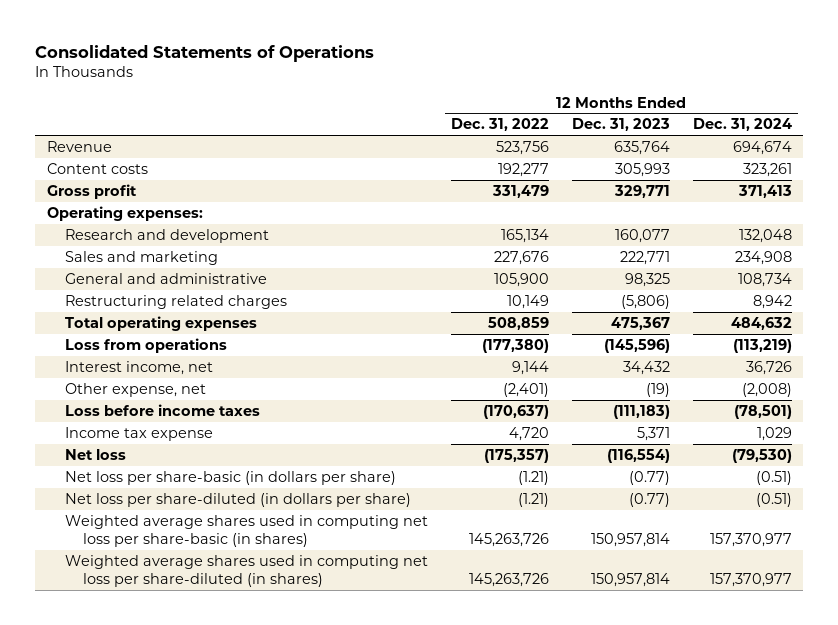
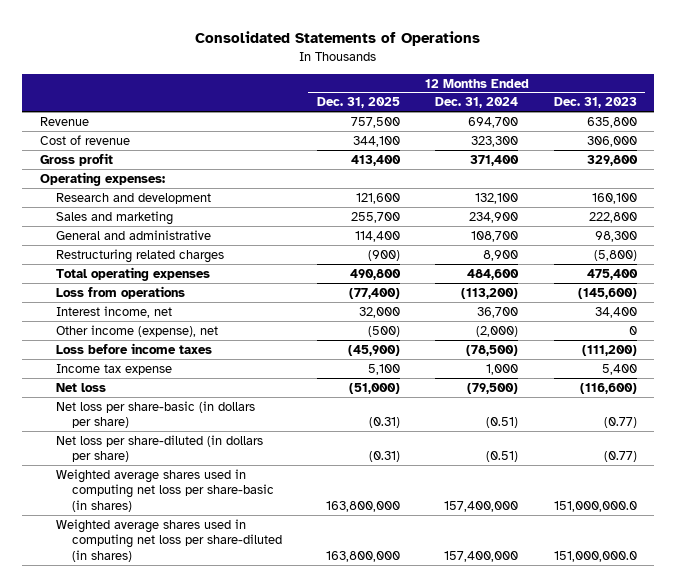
- | 12 Months Ended Dec. 31, 2022 | 12 Months Ended Dec. 31, 2023 | 12 Months Ended Dec. 31, 2024
+ | 12 Months Ended Dec. 31, 2025 | 12 Months Ended Dec. 31, 2024 | 12 Months Ended Dec. 31, 2023
- Revenue | 523,756 | 635,764 | 694,674
- Content costs | 192,277 | 305,993 | 323,261
- Gross profit | 331,479 | 329,771 | 371,413
+ Revenue | 757,500 | 694,700 | 635,800
+ Cost of revenue | 344,100 | 323,300 | 306,000
+ Gross profit | 413,400 | 371,400 | 329,800
- Research and development | 165,134 | 160,077 | 132,048
- Sales and marketing | 227,676 | 222,771 | 234,908
- General and administrative | 105,900 | 98,325 | 108,734
- Restructuring related charges | 10,149 | (5,806) | 8,942
- Total operating expenses | 508,859 | 475,367 | 484,632
- Loss from operations | (177,380) | (145,596) | (113,219)
- Interest income, net | 9,144 | 34,432 | 36,726
- Other expense, net | (2,401) | (19) | (2,008)
- Loss before income taxes | (170,637) | (111,183) | (78,501)
- Income tax expense | 4,720 | 5,371 | 1,029
- Net loss | (175,357) | (116,554) | (79,530)
+ Research and development | 121,600 | 132,100 | 160,100
+ Sales and marketing | 255,700 | 234,900 | 222,800
+ General and administrative | 114,400 | 108,700 | 98,300
+ Restructuring related charges | (900) | 8,900 | (5,800)
+ Total operating expenses | 490,800 | 484,600 | 475,400
+ Loss from operations | (77,400) | (113,200) | (145,600)
+ Interest income, net | 32,000 | 36,700 | 34,400
+ Other income (expense), net | (500) | (2,000) | 0
+ Loss before income taxes | (45,900) | (78,500) | (111,200)
+ Income tax expense | 5,100 | 1,000 | 5,400
+ Net loss | (51,000) | (79,500) | (116,600)
- Weighted average shares used in computing net loss per share-basic (in shares) | 145,263,726 | 150,957,814 | 157,370,977
- Weighted average shares used in computing net loss per share-diluted (in shares) | 145,263,726 | 150,957,814 | 157,370,977
+ Weighted average shares used in computing net loss per share-basic (in shares) | 163,800,000 | 157,400,000 | 151,000,000.0
+ Weighted average shares used in computing net loss per share-diluted (in shares) | 163,800,000 | 157,400,000 | 151,000,000.0

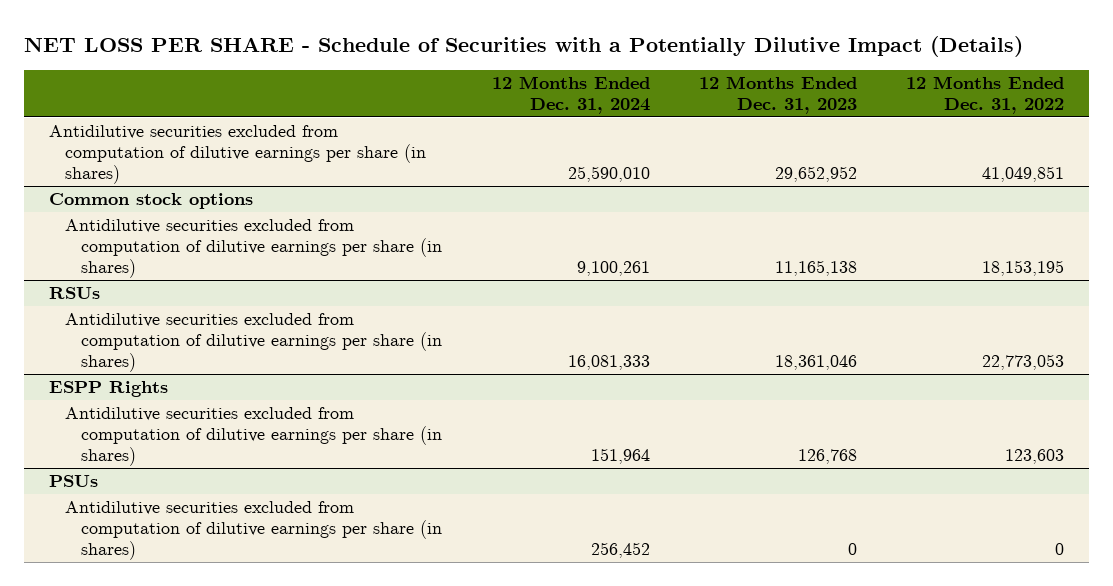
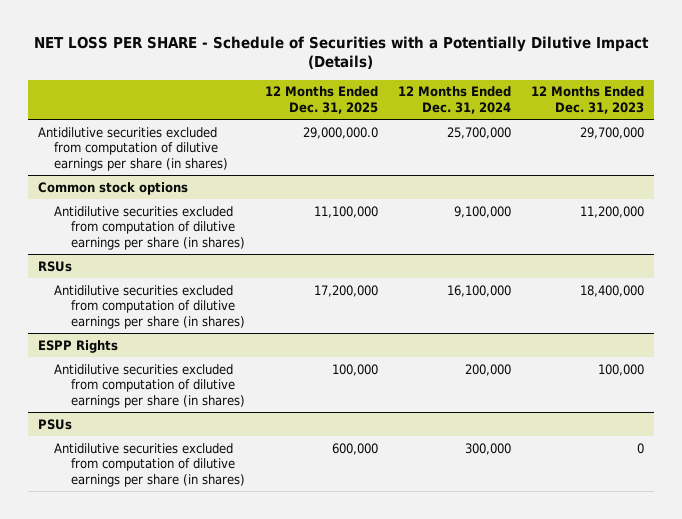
- | 12 Months Ended Dec. 31, 2024 | 12 Months Ended Dec. 31, 2023 | 12 Months Ended Dec. 31, 2022
+ | 12 Months Ended Dec. 31, 2025 | 12 Months Ended Dec. 31, 2024 | 12 Months Ended Dec. 31, 2023
- Antidilutive securities excluded from computation of dilutive earnings per share (in shares) | 25,590,010 | 29,652,952 | 41,049,851
+ Antidilutive securities excluded from computation of dilutive earnings per share (in shares) | 29,000,000.0 | 25,700,000 | 29,700,000
@ Common stock options
- Antidilutive securities excluded from computation of dilutive earnings per share (in shares) | 9,100,261 | 11,165,138 | 18,153,195
+ Antidilutive securities excluded from computation of dilutive earnings per share (in shares) | 11,100,000 | 9,100,000 | 11,200,000
@ RSUs
- Antidilutive securities excluded from computation of dilutive earnings per share (in shares) | 16,081,333 | 18,361,046 | 22,773,053
+ Antidilutive securities excluded from computation of dilutive earnings per share (in shares) | 17,200,000 | 16,100,000 | 18,400,000
@ ESPP Rights
- Antidilutive securities excluded from computation of dilutive earnings per share (in shares) | 151,964 | 126,768 | 123,603
+ Antidilutive securities excluded from computation of dilutive earnings per share (in shares) | 100,000 | 200,000 | 100,000
@ PSUs
- Antidilutive securities excluded from computation of dilutive earnings per share (in shares) | 256,452 | 0 | 0
+ Antidilutive securities excluded from computation of dilutive earnings per share (in shares) | 600,000 | 300,000 | 0

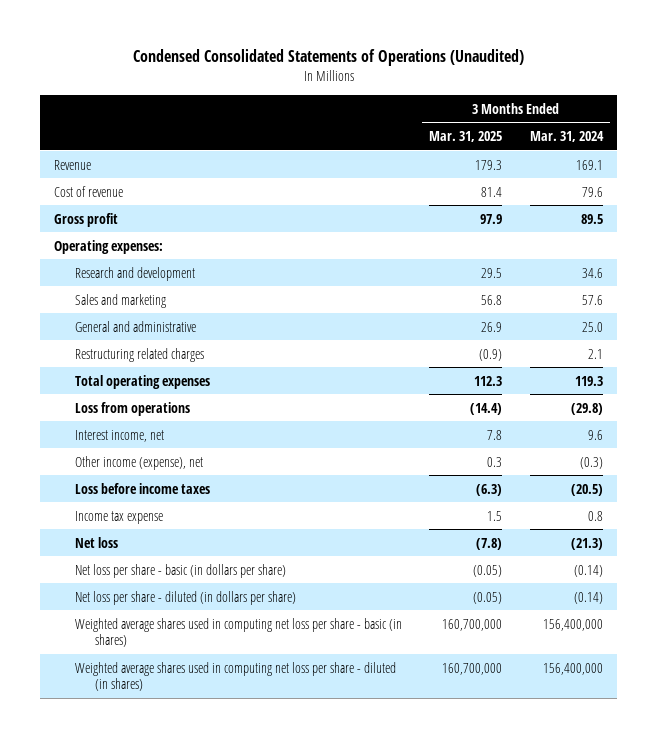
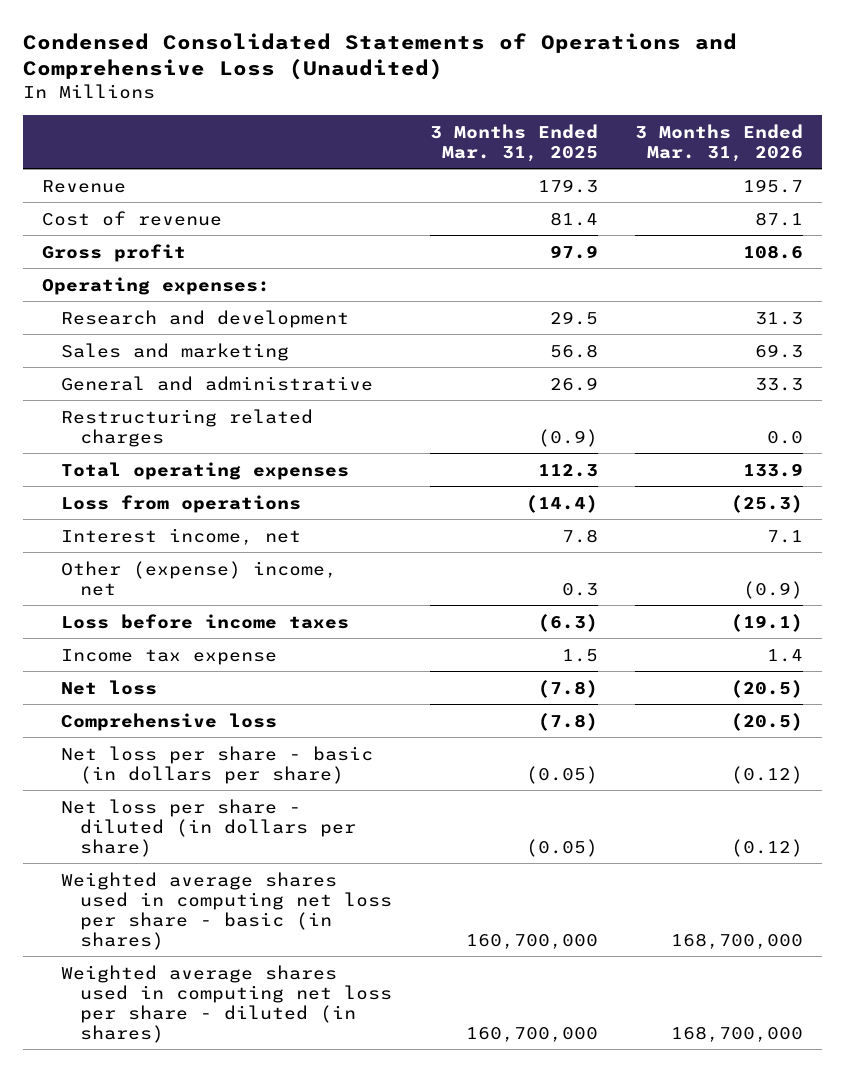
- Condensed Consolidated Statements of Operations (Unaudited)
+ Condensed Consolidated Statements of Operations and Comprehensive Loss (Unaudited)
- | 3 Months Ended Mar. 31, 2025 | 3 Months Ended Mar. 31, 2024
+ | 3 Months Ended Mar. 31, 2025 | 3 Months Ended Mar. 31, 2026
- Other income (expense), net | 0.3 | (0.3)
+ Other (expense) income, net | 0.3 | (0.9)
+ Comprehensive loss | (7.8) | (20.5)

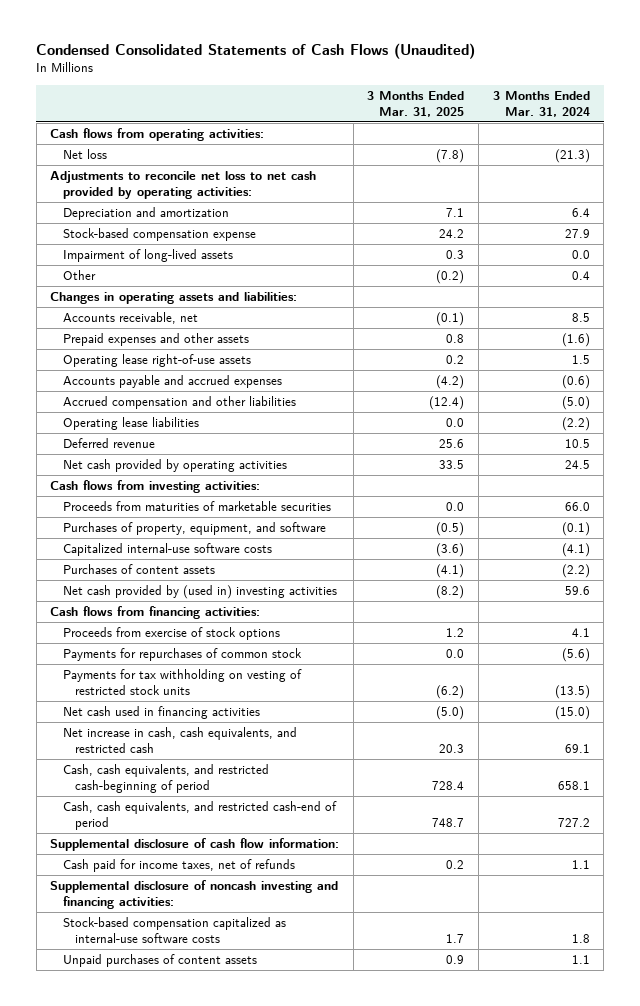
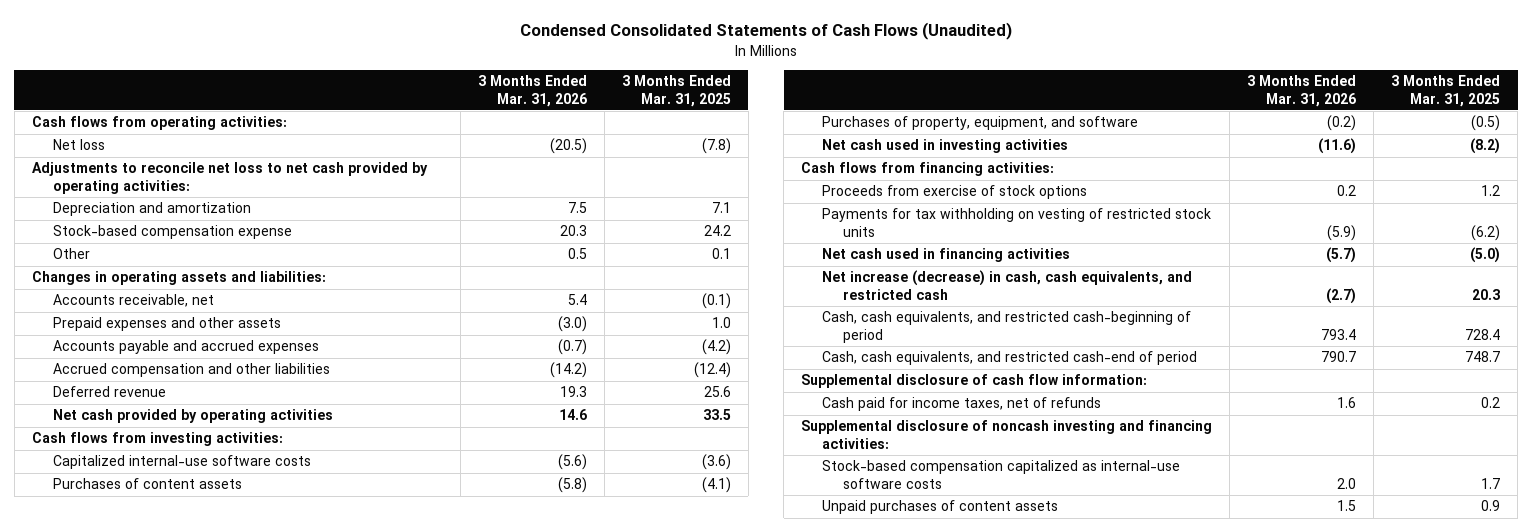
- | 3 Months Ended Mar. 31, 2025 | 3 Months Ended Mar. 31, 2024
+ | 3 Months Ended Mar. 31, 2026 | 3 Months Ended Mar. 31, 2025
- Impairment of long-lived assets | 0.3 | 0.0
- Other | (0.2) | 0.4
+ Other | 0.5 | 0.1
- Prepaid expenses and other assets | 0.8 | (1.6)
- Operating lease right-of-use assets | 0.2 | 1.5
+ Prepaid expenses and other assets | (3.0) | 1.0
- Operating lease liabilities | 0.0 | (2.2)
- Proceeds from maturities of marketable securities | 0.0 | 66.0
- Net cash provided by (used in) investing activities | (8.2) | 59.6
moved down: Purchases of property, equipment, and software | (0.2) | (0.5)
+ Net cash used in investing activities | (11.6) | (8.2)
- Payments for repurchases of common stock | 0.0 | (5.6)
- Net increase in cash, cash equivalents, and restricted cash | 20.3 | 69.1
+ Net increase (decrease) in cash, cash equivalents, and restricted cash | (2.7) | 20.3

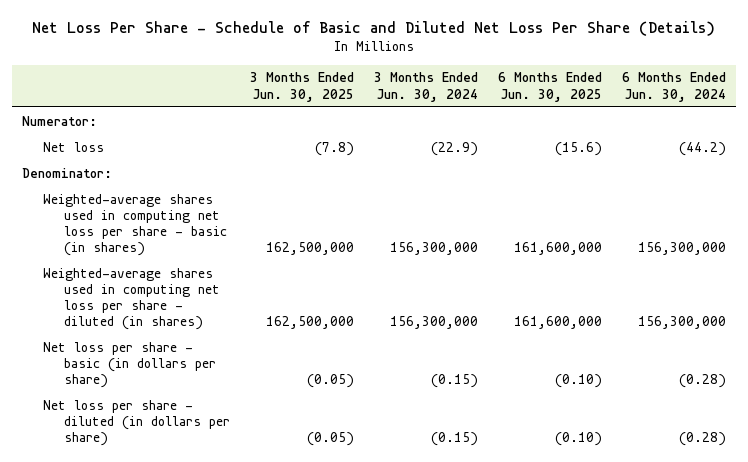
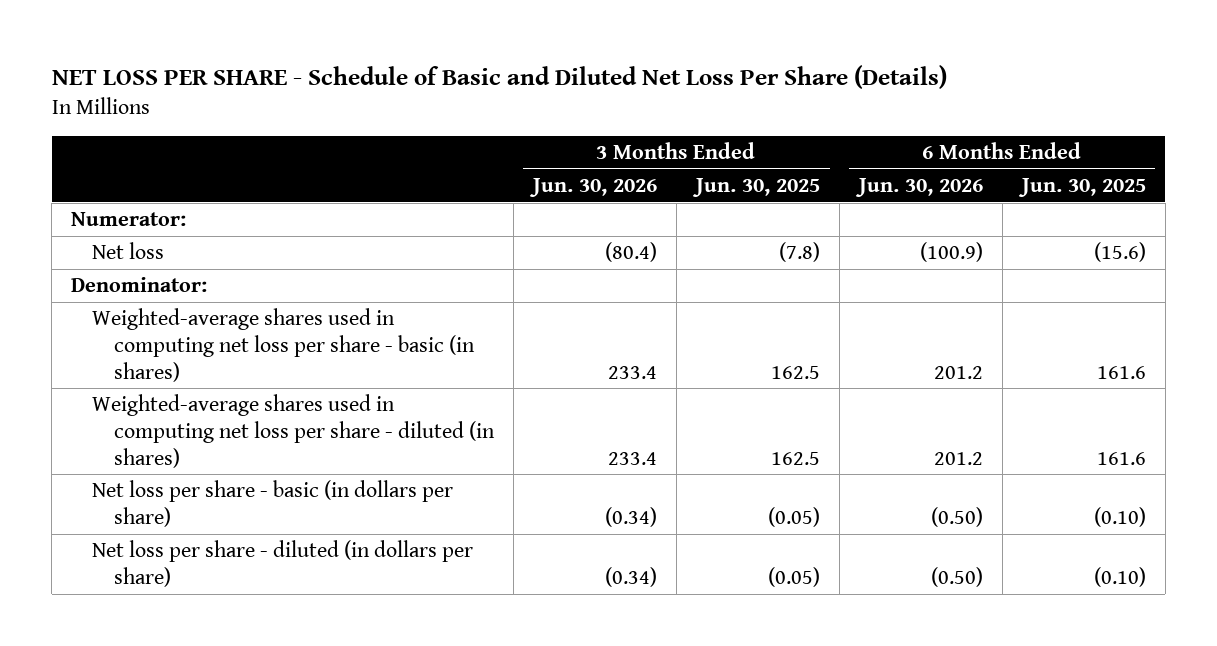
- Net Loss Per Share - Schedule of Basic and Diluted Net Loss Per Share (Details)
+ NET LOSS PER SHARE - Schedule of Basic and Diluted Net Loss Per Share (Details)
- | 3 Months Ended Jun. 30, 2025 | 3 Months Ended Jun. 30, 2024 | 6 Months Ended Jun. 30, 2025 | 6 Months Ended Jun. 30, 2024
+ | 3 Months Ended Jun. 30, 2026 | 3 Months Ended Jun. 30, 2025 | 6 Months Ended Jun. 30, 2026 | 6 Months Ended Jun. 30, 2025
- Weighted-average shares used in computing net loss per share - basic (in shares) | 162,500,000 | 156,300,000 | 161,600,000 | 156,300,000
- Weighted-average shares used in computing net loss per share - diluted (in shares) | 162,500,000 | 156,300,000 | 161,600,000 | 156,300,000
+ Weighted-average shares used in computing net loss per share - basic (in shares) | 233.4 | 162.5 | 201.2 | 161.6
+ Weighted-average shares used in computing net loss per share - diluted (in shares) | 233.4 | 162.5 | 201.2 | 161.6

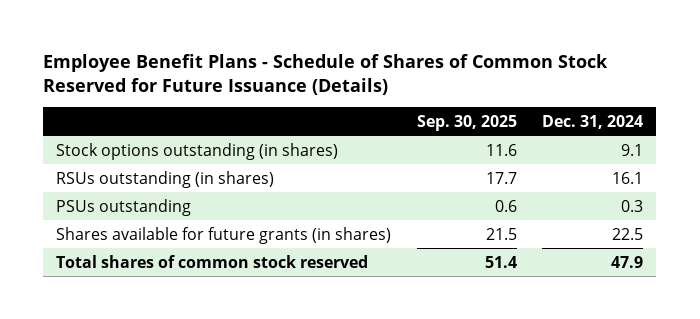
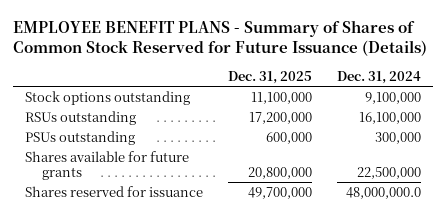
- Employee Benefit Plans - Schedule of Shares of Common Stock Reserved for Future Issuance (Details)
+ EMPLOYEE BENEFIT PLANS - Summary of Shares of Common Stock Reserved for Future Issuance (Details)
- | Sep. 30, 2025 | Dec. 31, 2024
+ | Dec. 31, 2025 | Dec. 31, 2024
- Stock options outstanding (in shares) | 11.6 | 9.1
- RSUs outstanding (in shares) | 17.7 | 16.1
- PSUs outstanding | 0.6 | 0.3
- Shares available for future grants (in shares) | 21.5 | 22.5
- Total shares of common stock reserved | 51.4 | 47.9
+ Stock options outstanding | 11,100,000 | 9,100,000
+ RSUs outstanding | 17,200,000 | 16,100,000
+ PSUs outstanding | 600,000 | 300,000
+ Shares available for future grants | 20,800,000 | 22,500,000
+ Shares reserved for issuance | 49,700,000 | 48,000,000.0

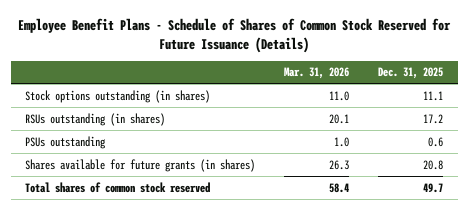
- EMPLOYEE BENEFIT PLANS - Summary of Shares of Common Stock Reserved for Future Issuance (Details)
+ Employee Benefit Plans - Schedule of Shares of Common Stock Reserved for Future Issuance (Details)
- | Dec. 31, 2025 | Dec. 31, 2024
+ | Mar. 31, 2026 | Dec. 31, 2025
- Stock options outstanding | 11,100,000 | 9,100,000
- RSUs outstanding | 17,200,000 | 16,100,000
- PSUs outstanding | 600,000 | 300,000
- Shares available for future grants | 20,800,000 | 22,500,000
- Shares reserved for issuance | 49,700,000 | 48,000,000.0
+ Stock options outstanding (in shares) | 11.0 | 11.1
+ RSUs outstanding (in shares) | 20.1 | 17.2
+ PSUs outstanding | 1.0 | 0.6
+ Shares available for future grants (in shares) | 26.3 | 20.8
+ Total shares of common stock reserved | 58.4 | 49.7

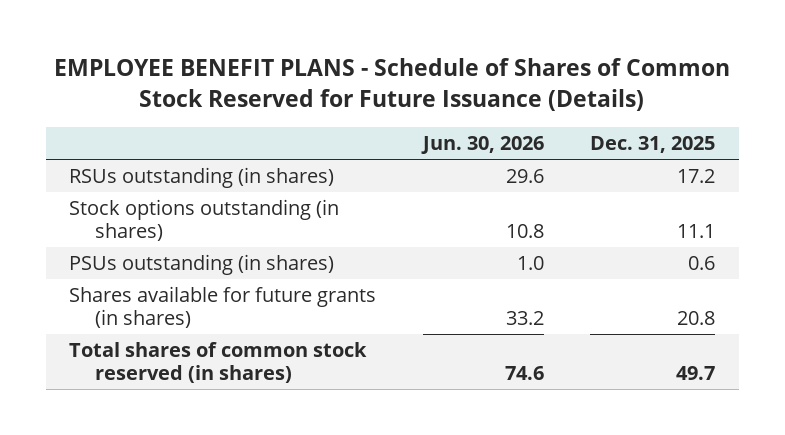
- Employee Benefit Plans - Schedule of Shares of Common Stock Reserved for Future Issuance (Details)
+ EMPLOYEE BENEFIT PLANS - Schedule of Shares of Common Stock Reserved for Future Issuance (Details)
- | Mar. 31, 2026 | Dec. 31, 2025
+ | Jun. 30, 2026 | Dec. 31, 2025
- PSUs outstanding | 1.0 | 0.6
moved down: Stock options outstanding (in shares) | 10.8 | 11.1
+ PSUs outstanding (in shares) | 1.0 | 0.6
- Total shares of common stock reserved | 58.4 | 49.7
+ Total shares of common stock reserved (in shares) | 74.6 | 49.7

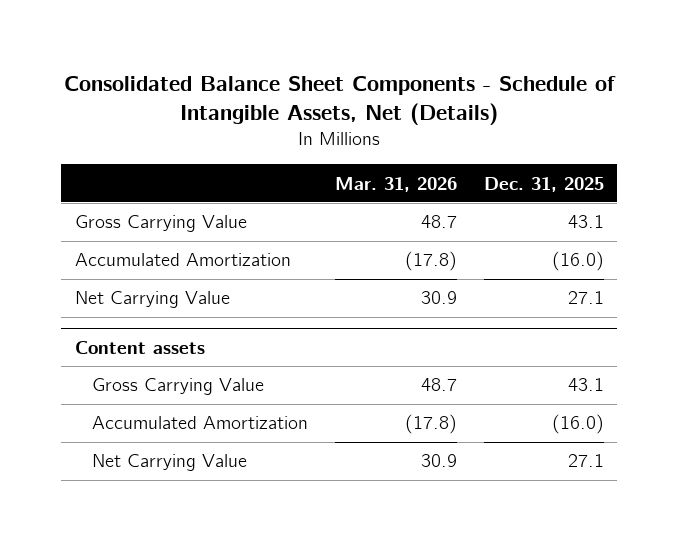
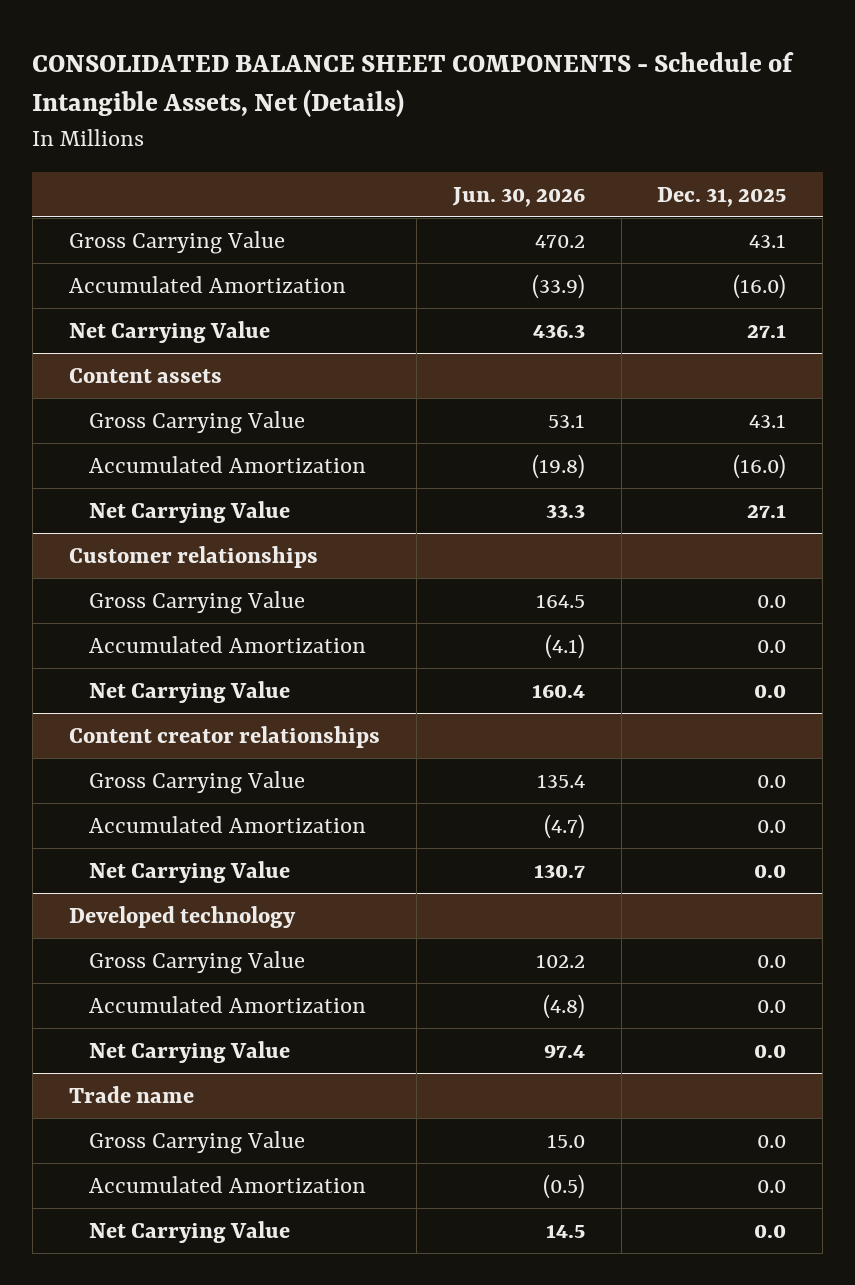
- Consolidated Balance Sheet Components - Schedule of Intangible Assets, Net (Details)
+ CONSOLIDATED BALANCE SHEET COMPONENTS - Schedule of Intangible Assets, Net (Details)
- | Mar. 31, 2026 | Dec. 31, 2025
+ | Jun. 30, 2026 | Dec. 31, 2025
+ Customer relationships
+ Gross Carrying Value | 164.5 | 0.0
+ Accumulated Amortization | (4.1) | 0.0
+ Net Carrying Value | 160.4 | 0.0
+ Content creator relationships
+ Gross Carrying Value | 135.4 | 0.0
+ Accumulated Amortization | (4.7) | 0.0
+ Net Carrying Value | 130.7 | 0.0
+ Developed technology
+ Gross Carrying Value | 102.2 | 0.0
+ Accumulated Amortization | (4.8) | 0.0
+ Net Carrying Value | 97.4 | 0.0
+ Trade name
+ Gross Carrying Value | 15.0 | 0.0
+ Accumulated Amortization | (0.5) | 0.0
+ Net Carrying Value | 14.5 | 0.0

